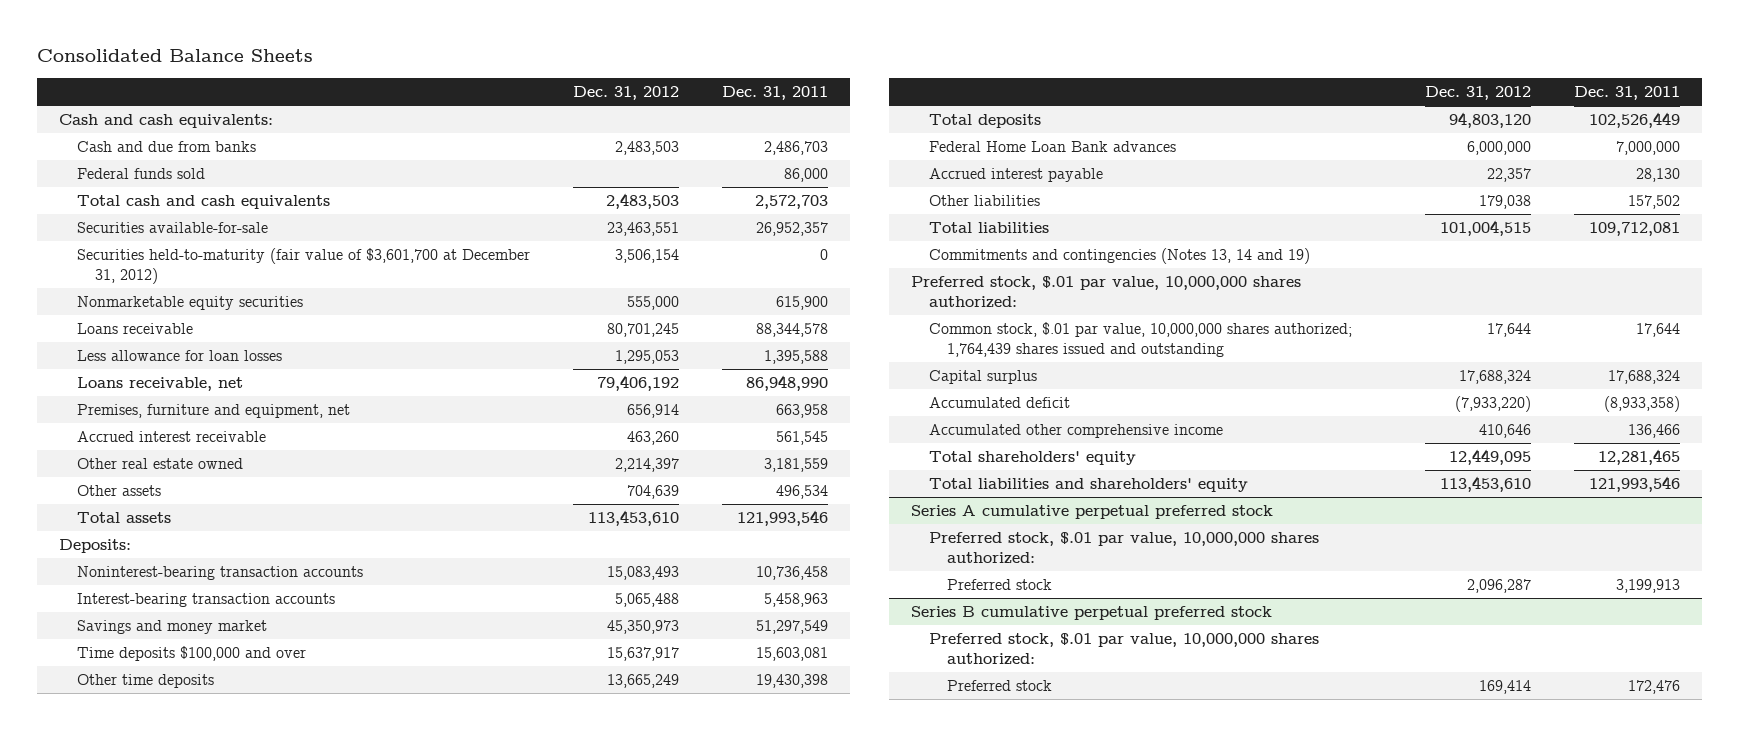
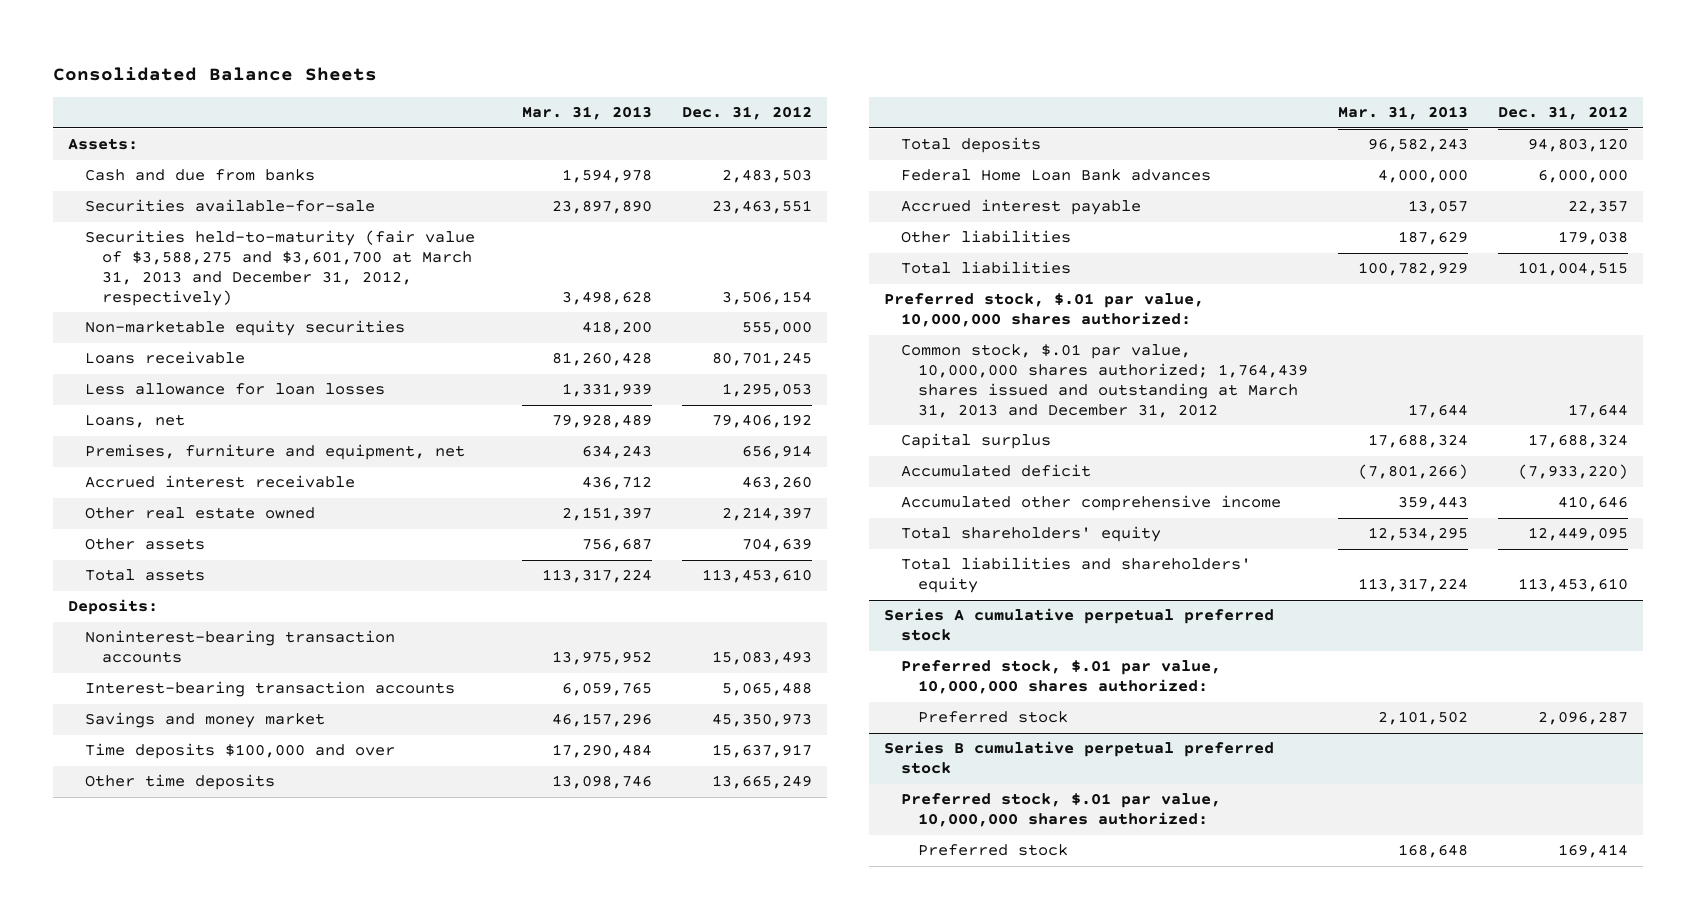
- | Dec. 31, 2012 | Dec. 31, 2011
+ | Mar. 31, 2013 | Dec. 31, 2012
- Cash and cash equivalents:
+ Assets:
- Federal funds sold | | 86,000
- Total cash and cash equivalents | 2,483,503 | 2,572,703
- Securities held-to-maturity (fair value of $3,601,700 at December 31, 2012) | 3,506,154 | 0
- Nonmarketable equity securities | 555,000 | 615,900
+ Securities held-to-maturity (fair value of $3,588,275 and $3,601,700 at March 31, 2013 and December 31, 2012, respectively) | 3,498,628 | 3,506,154
+ Non-marketable equity securities | 418,200 | 555,000
- Loans receivable, net | 79,406,192 | 86,948,990
+ Loans, net | 79,928,489 | 79,406,192
- Commitments and contingencies (Notes 13, 14 and 19)
- Common stock, $.01 par value, 10,000,000 shares authorized; 1,764,439 shares issued and outstanding | 17,644 | 17,644
+ Common stock, $.01 par value, 10,000,000 shares authorized; 1,764,439 shares issued and outstanding at March 31, 2013 and December 31, 2012 | 17,644 | 17,644

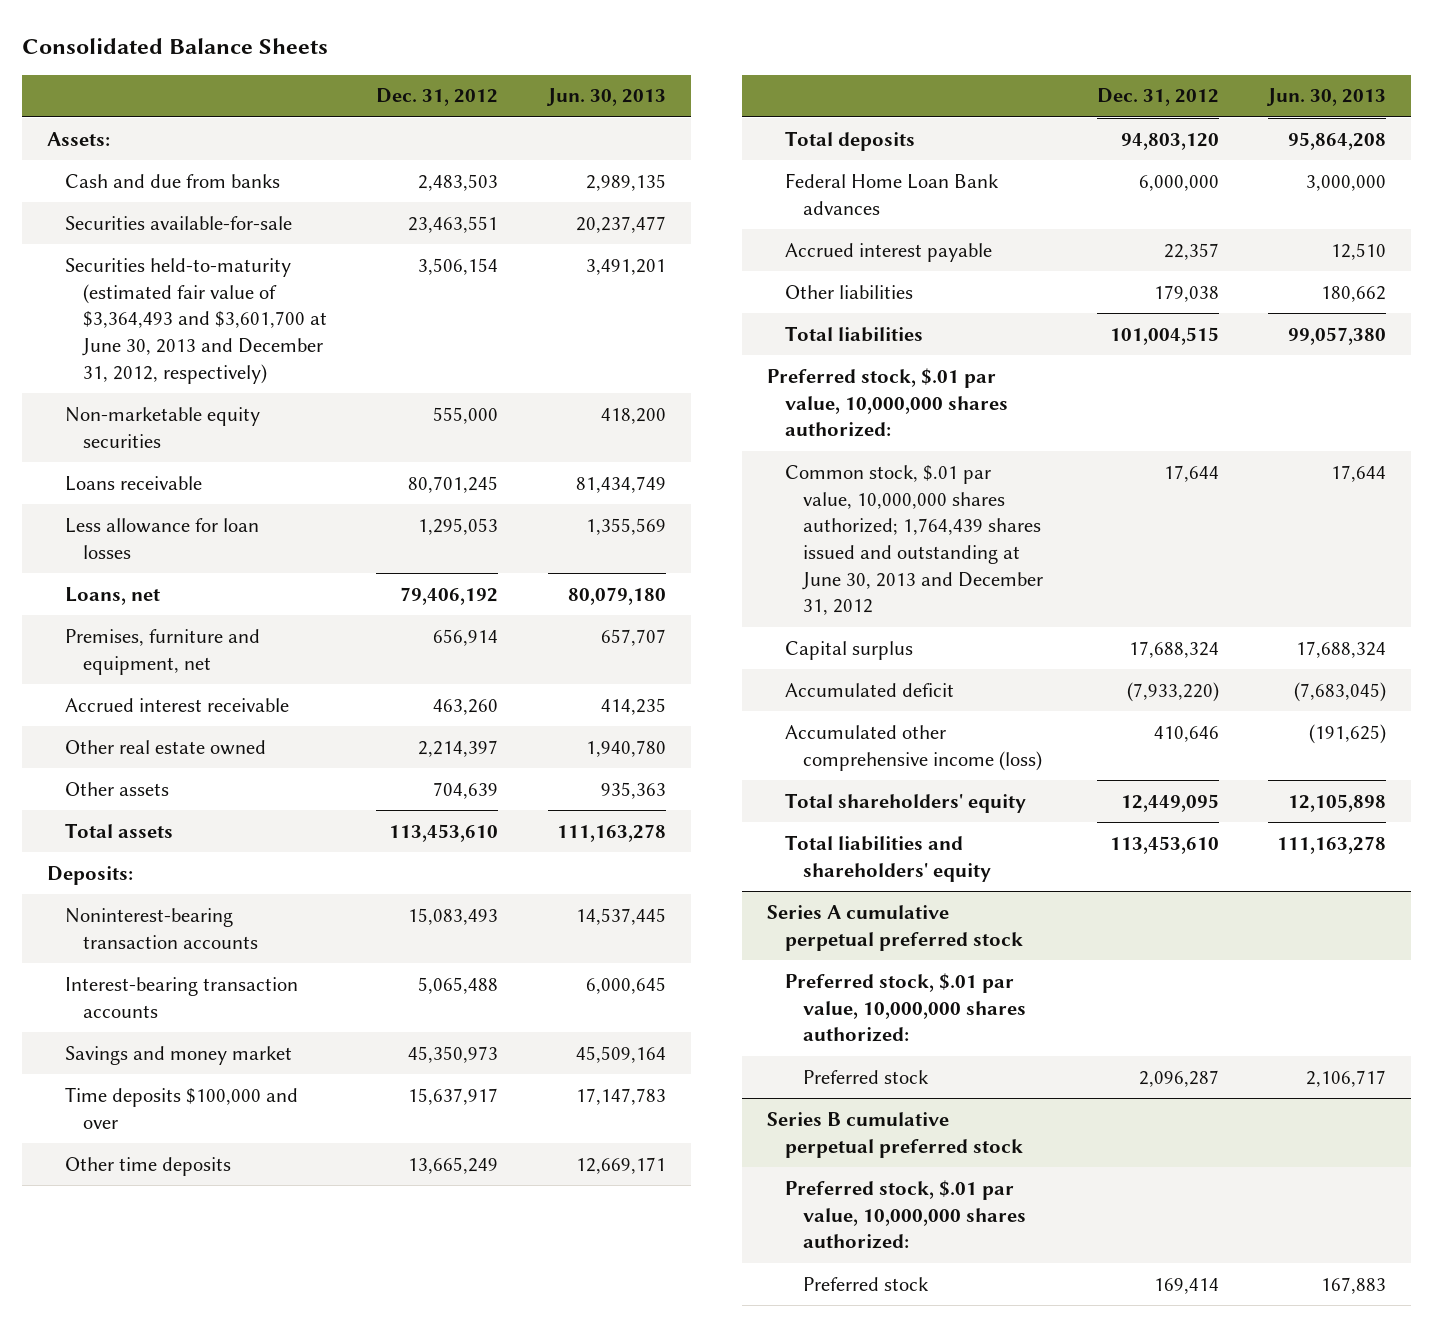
- | Mar. 31, 2013 | Dec. 31, 2012
+ | Dec. 31, 2012 | Jun. 30, 2013
- Securities held-to-maturity (fair value of $3,588,275 and $3,601,700 at March 31, 2013 and December 31, 2012, respectively) | 3,498,628 | 3,506,154
+ Securities held-to-maturity (estimated fair value of $3,364,493 and $3,601,700 at June 30, 2013 and December 31, 2012, respectively) | 3,506,154 | 3,491,201
- Common stock, $.01 par value, 10,000,000 shares authorized; 1,764,439 shares issued and outstanding at March 31, 2013 and December 31, 2012 | 17,644 | 17,644
+ Common stock, $.01 par value, 10,000,000 shares authorized; 1,764,439 shares issued and outstanding at June 30, 2013 and December 31, 2012 | 17,644 | 17,644
- Accumulated other comprehensive income | 359,443 | 410,646
+ Accumulated other comprehensive income (loss) | 410,646 | (191,625)

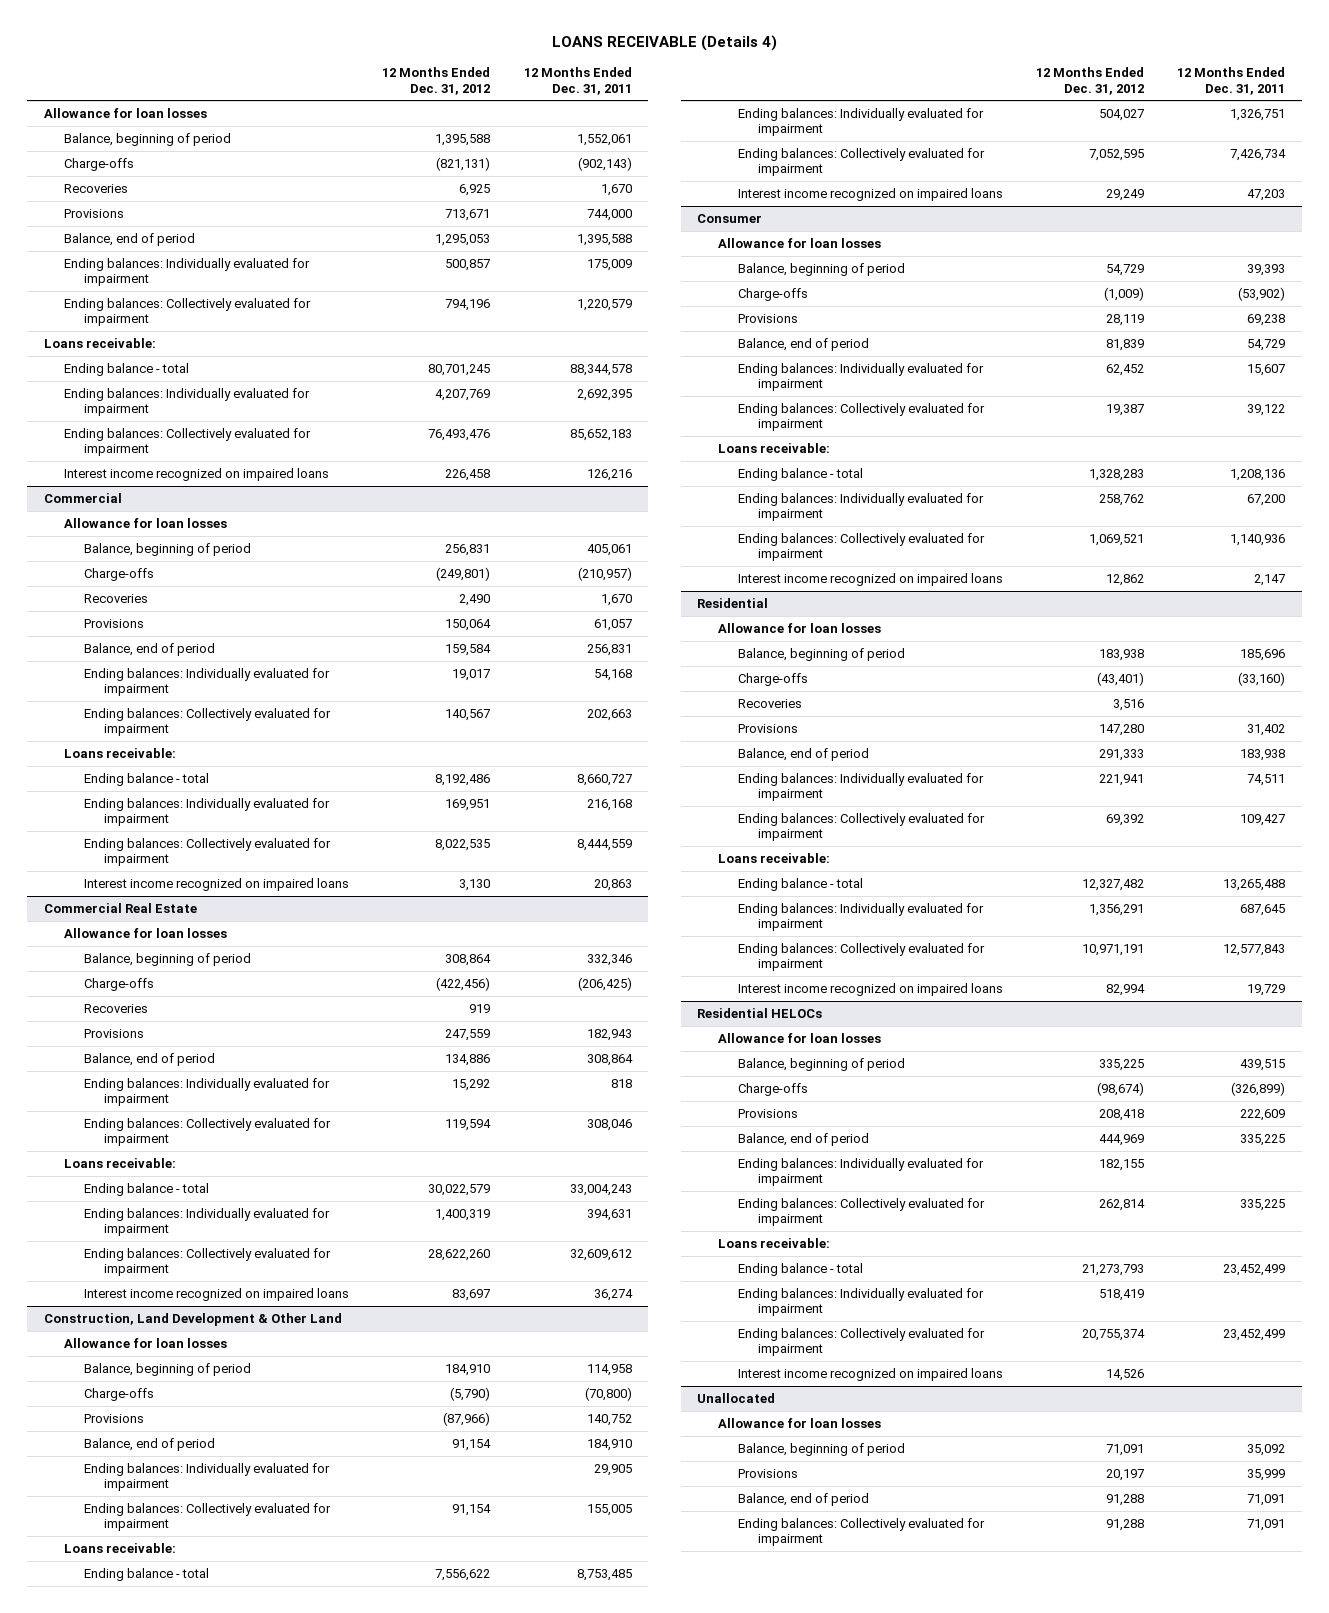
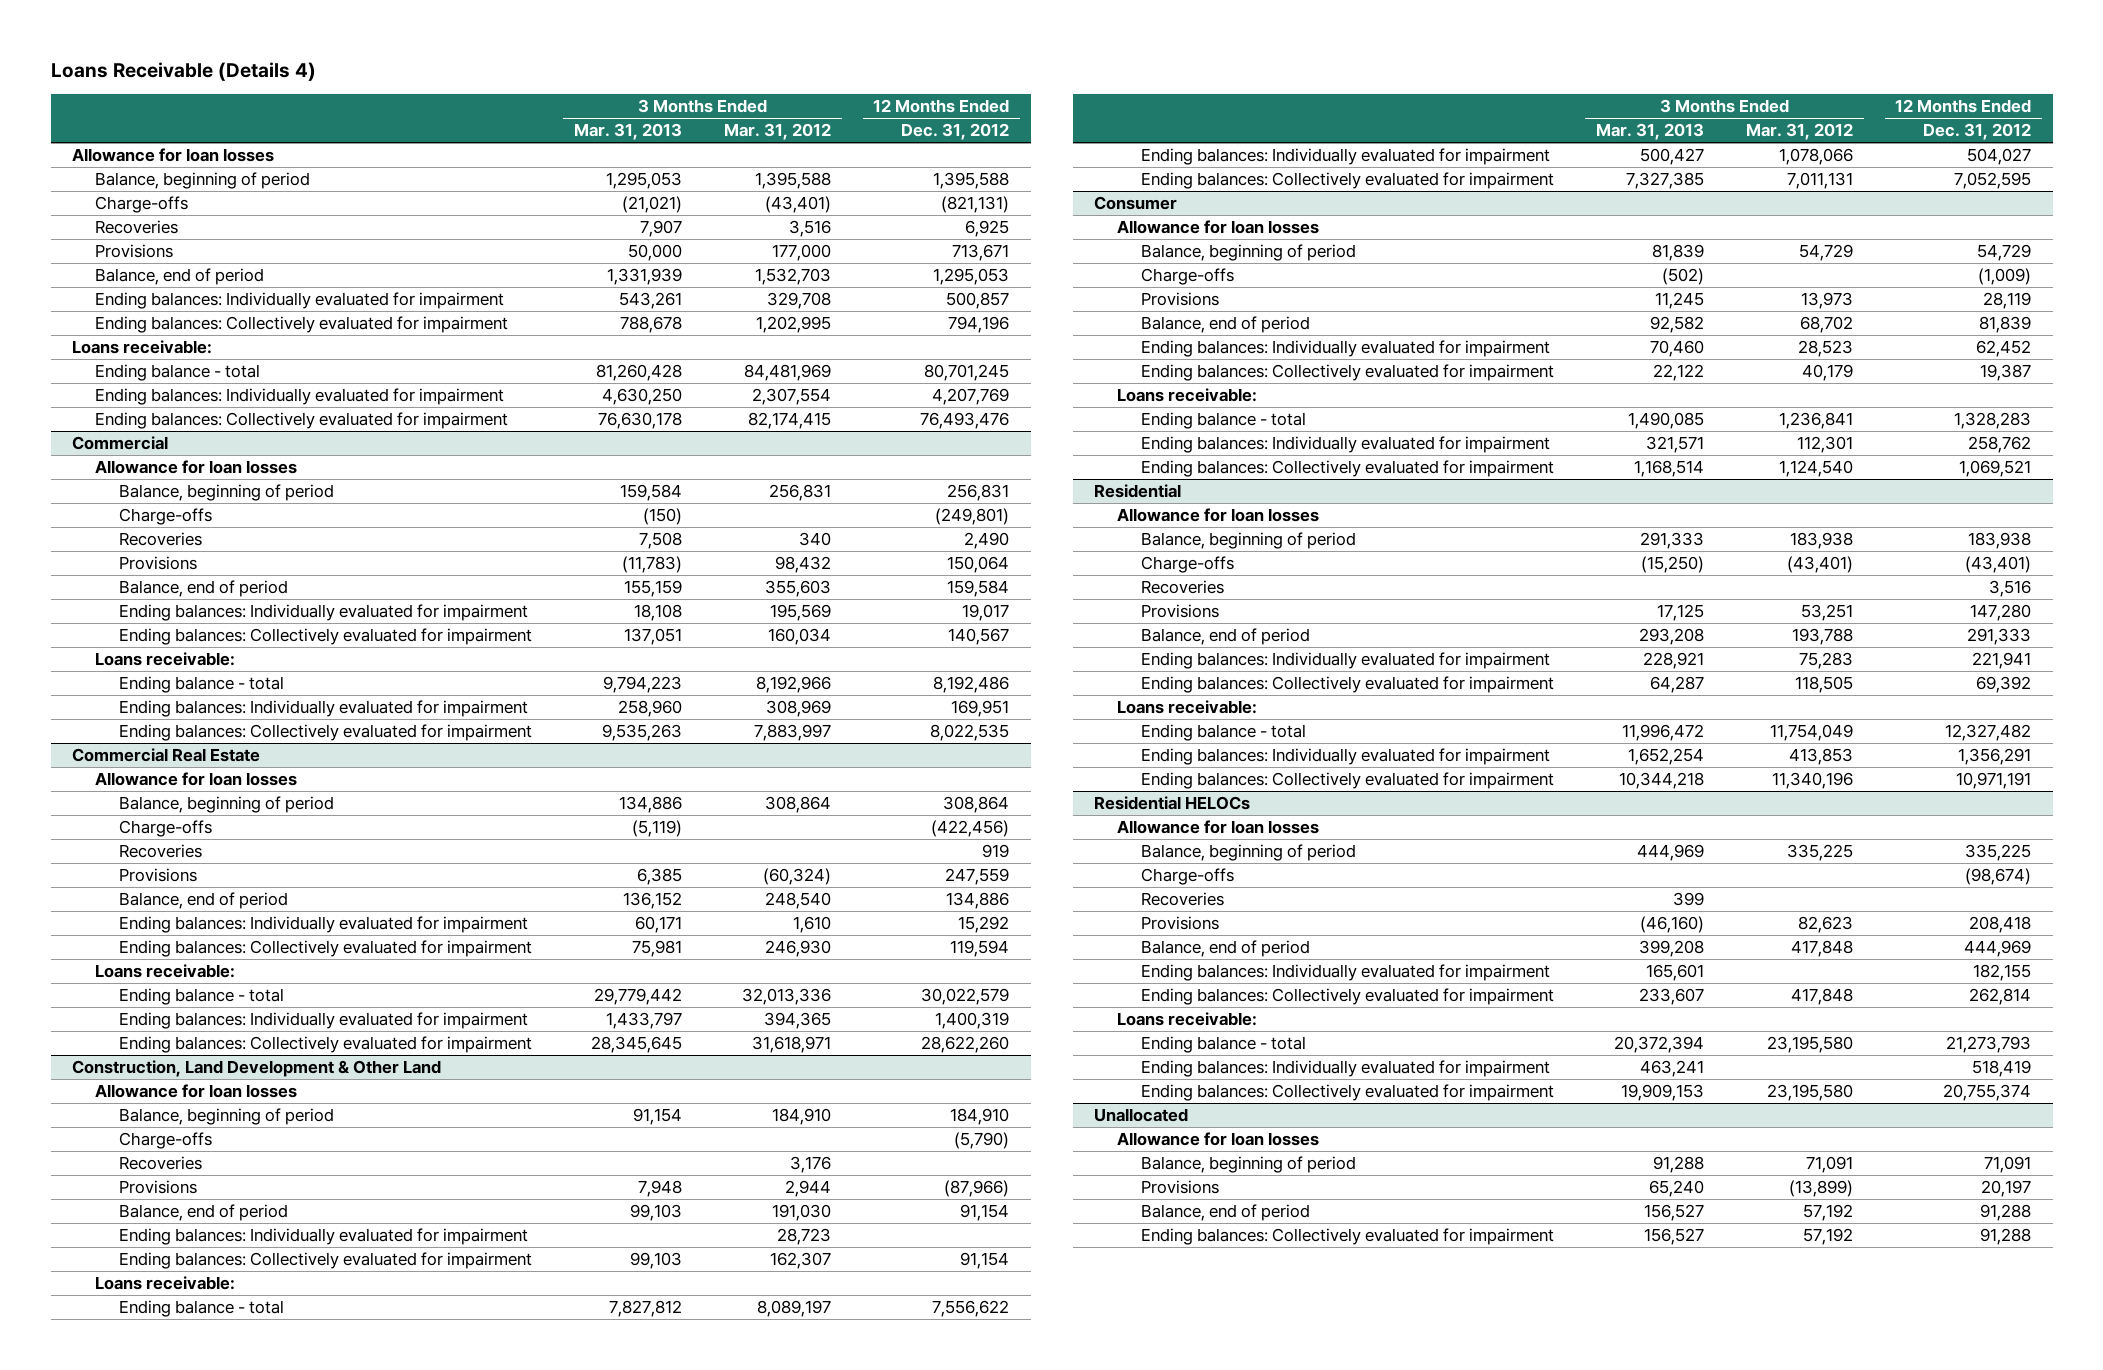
- LOANS RECEIVABLE (Details 4)
+ Loans Receivable (Details 4)
- | 12 Months Ended Dec. 31, 2012 | 12 Months Ended Dec. 31, 2011
+ | 3 Months Ended Mar. 31, 2013 | 3 Months Ended Mar. 31, 2012 | 12 Months Ended Dec. 31, 2012
- Interest income recognized on impaired loans | 226,458 | 126,216
@ Commercial
- Interest income recognized on impaired loans | 3,130 | 20,863
@ Commercial Real Estate
- Interest income recognized on impaired loans | 83,697 | 36,274
@ Construction, Land Development & Other Land
+ Recoveries | | 3,176 |
- Interest income recognized on impaired loans | 29,249 | 47,203
@ Consumer
- Interest income recognized on impaired loans | 12,862 | 2,147
@ Residential
- Interest income recognized on impaired loans | 82,994 | 19,729
@ Residential HELOCs
+ Recoveries | 399 | |
- Interest income recognized on impaired loans | 14,526 |

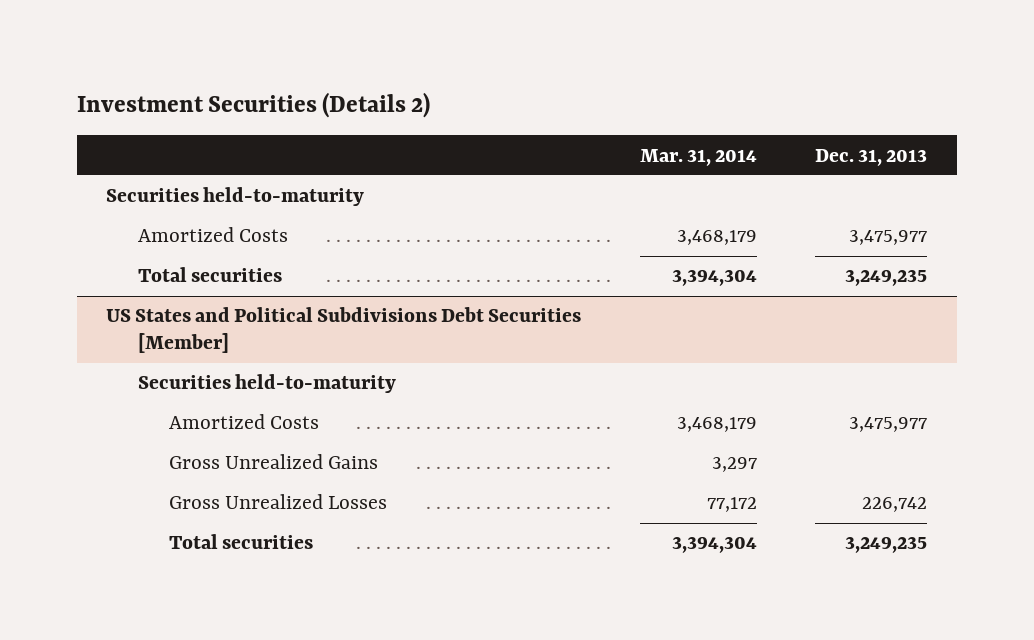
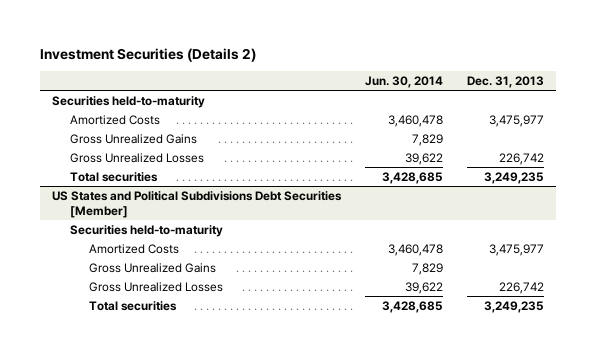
- | Mar. 31, 2014 | Dec. 31, 2013
+ | Jun. 30, 2014 | Dec. 31, 2013
+ Gross Unrealized Gains | 7,829 |
+ Gross Unrealized Losses | 39,622 | 226,742

